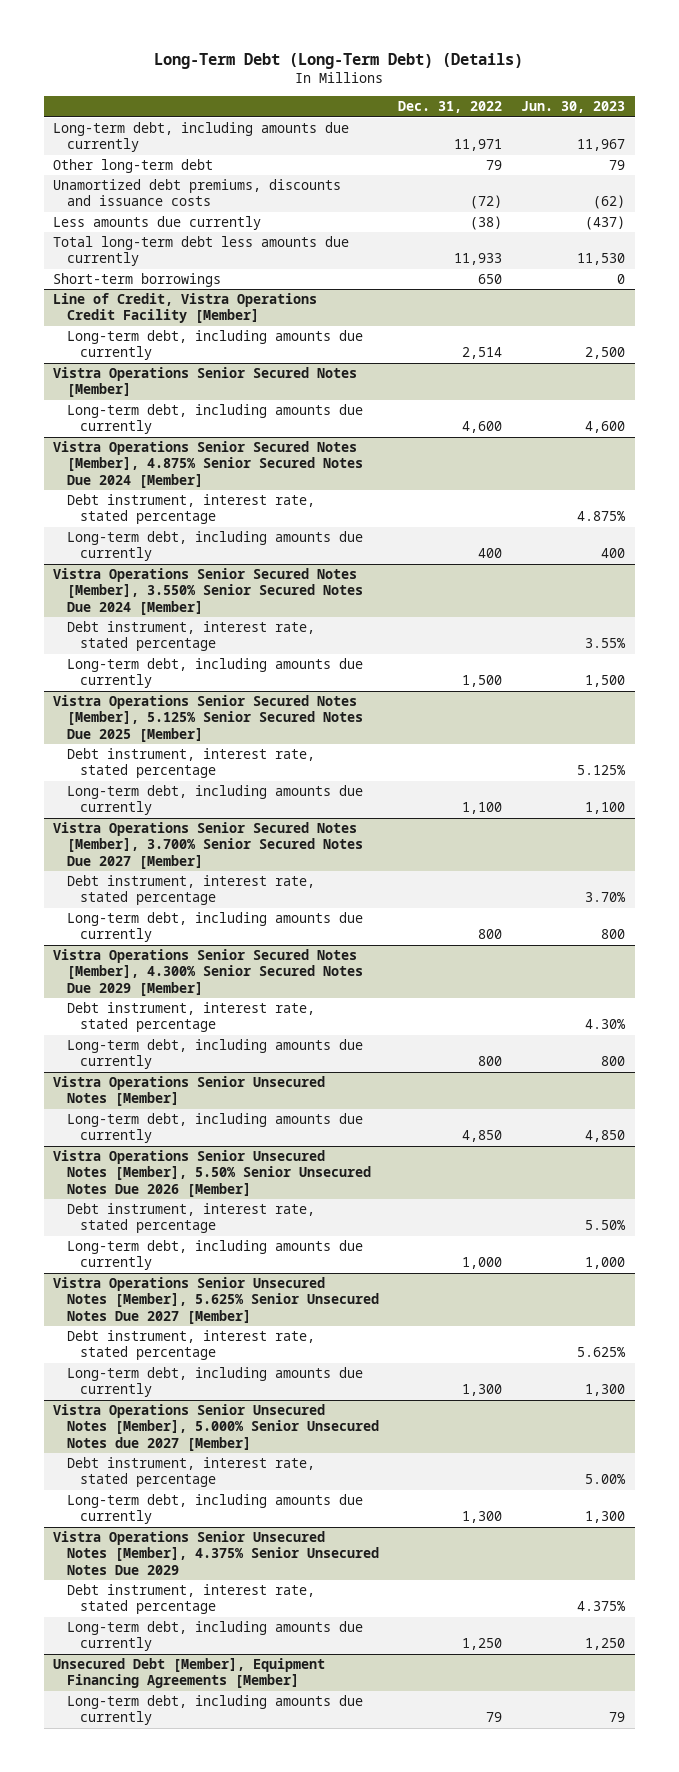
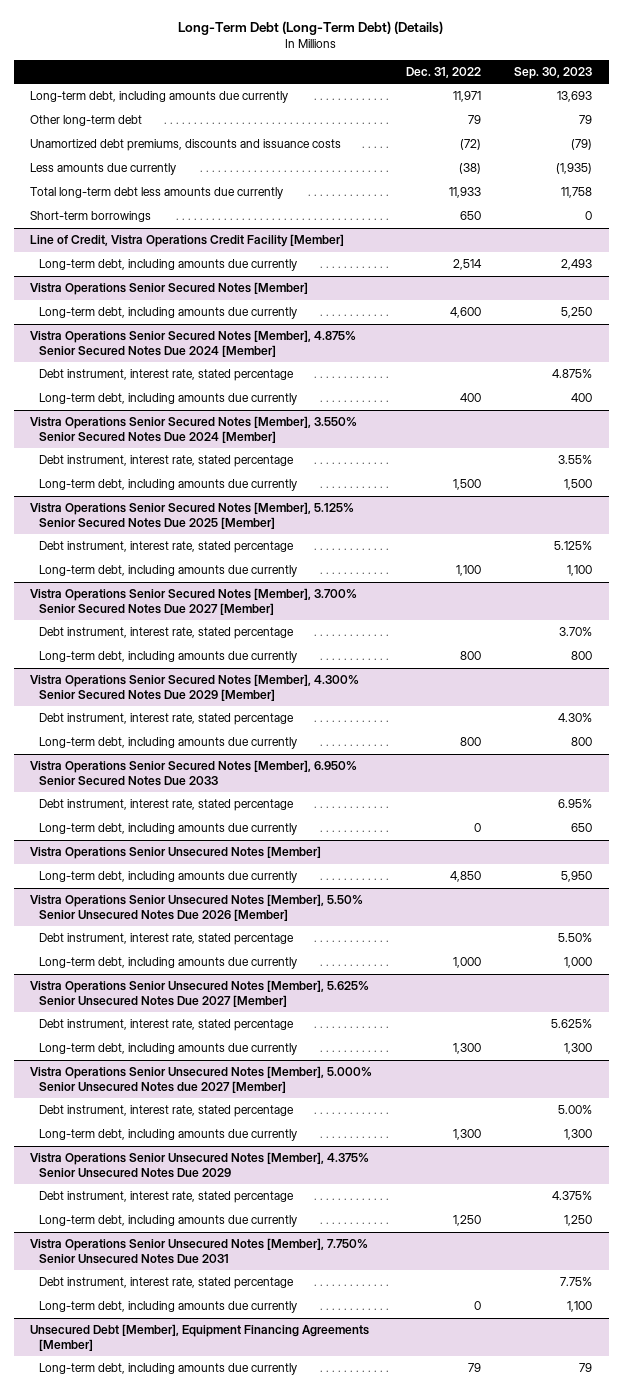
- | Dec. 31, 2022 | Jun. 30, 2023
+ | Dec. 31, 2022 | Sep. 30, 2023
+ Vistra Operations Senior Secured Notes [Member], 6.950% Senior Secured Notes Due 2033
+ Debt instrument, interest rate, stated percentage | | 6.95%
+ Long-term debt, including amounts due currently | 0 | 650
+ Vistra Operations Senior Unsecured Notes [Member], 7.750% Senior Unsecured Notes Due 2031
+ Debt instrument, interest rate, stated percentage | | 7.75%
+ Long-term debt, including amounts due currently | 0 | 1,100

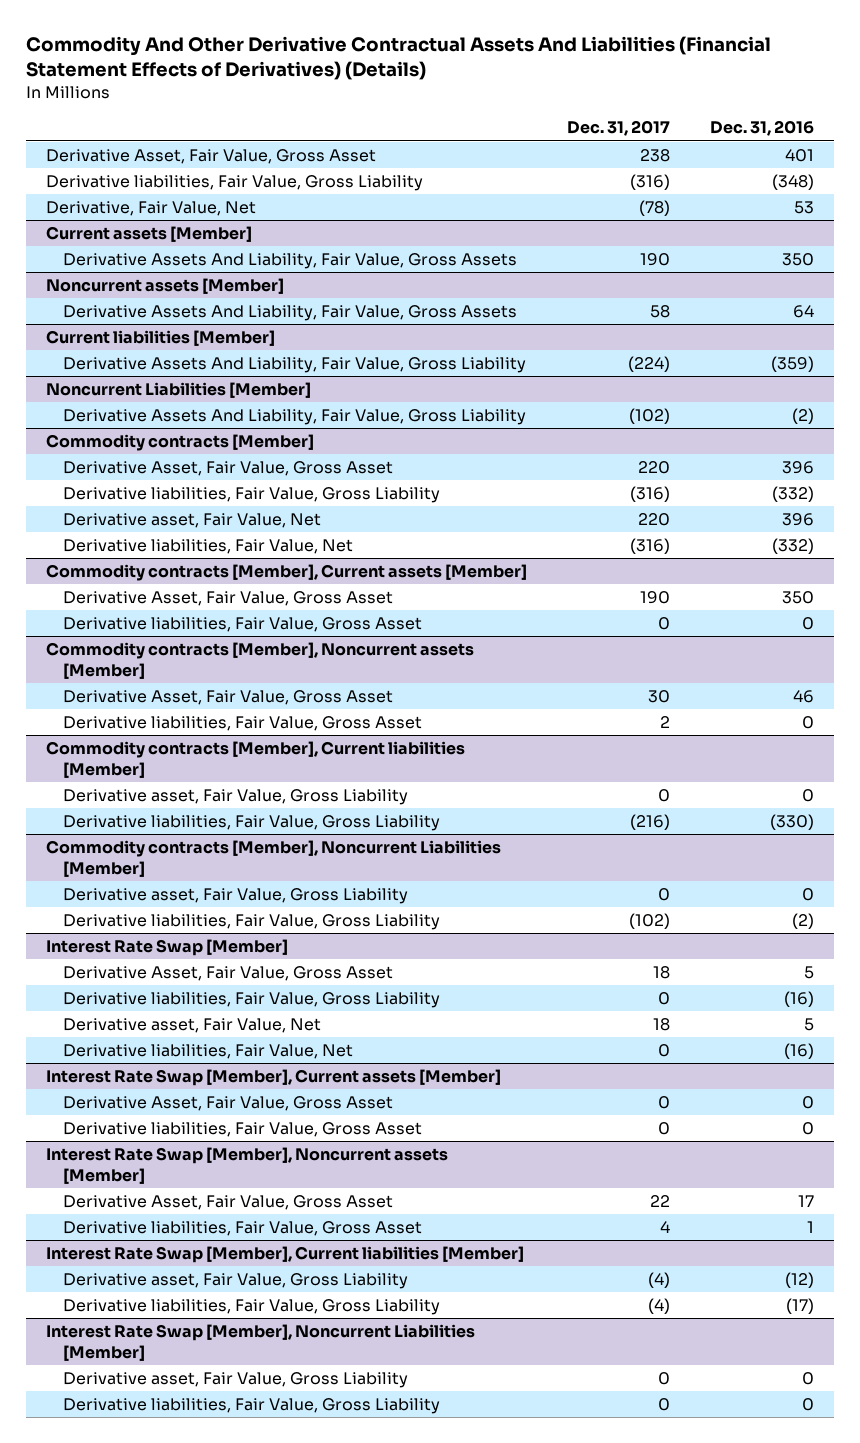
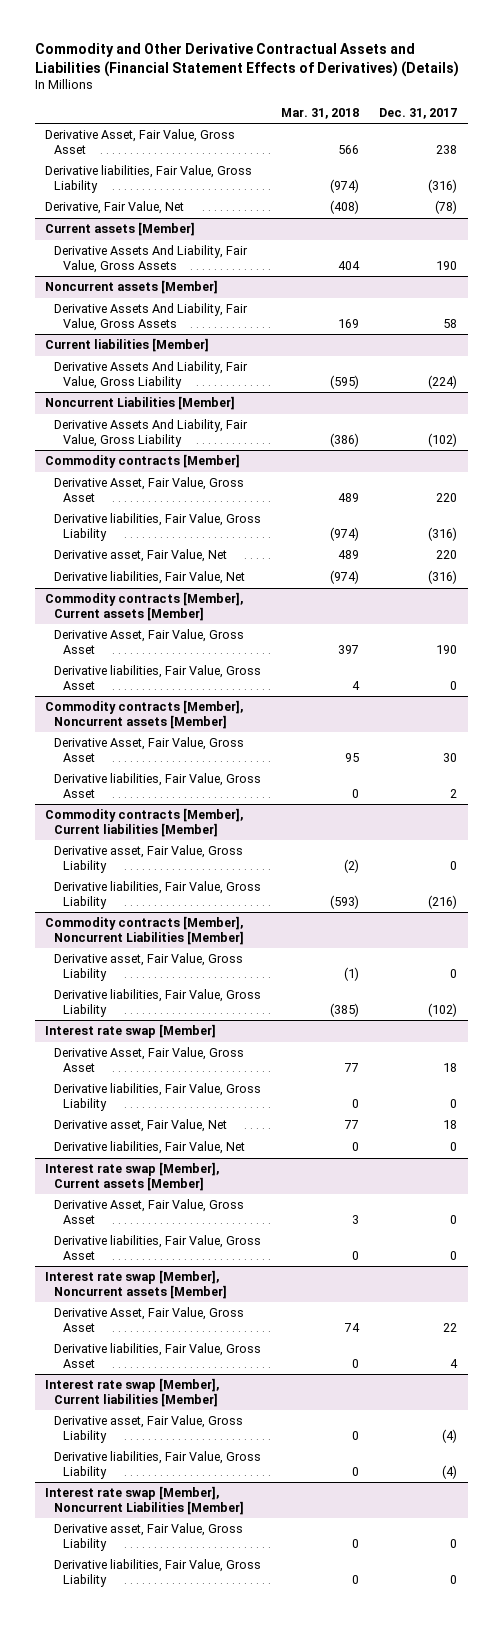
- Commodity And Other Derivative Contractual Assets And Liabilities (Financial Statement Effects of Derivatives) (Details)
+ Commodity and Other Derivative Contractual Assets and Liabilities (Financial Statement Effects of Derivatives) (Details)
- | Dec. 31, 2017 | Dec. 31, 2016
+ | Mar. 31, 2018 | Dec. 31, 2017
- Interest Rate Swap [Member]
+ Interest rate swap [Member]
- Interest Rate Swap [Member], Current assets [Member]
+ Interest rate swap [Member], Current assets [Member]
- Interest Rate Swap [Member], Noncurrent assets [Member]
+ Interest rate swap [Member], Noncurrent assets [Member]
- Interest Rate Swap [Member], Current liabilities [Member]
+ Interest rate swap [Member], Current liabilities [Member]
- Interest Rate Swap [Member], Noncurrent Liabilities [Member]
+ Interest rate swap [Member], Noncurrent Liabilities [Member]

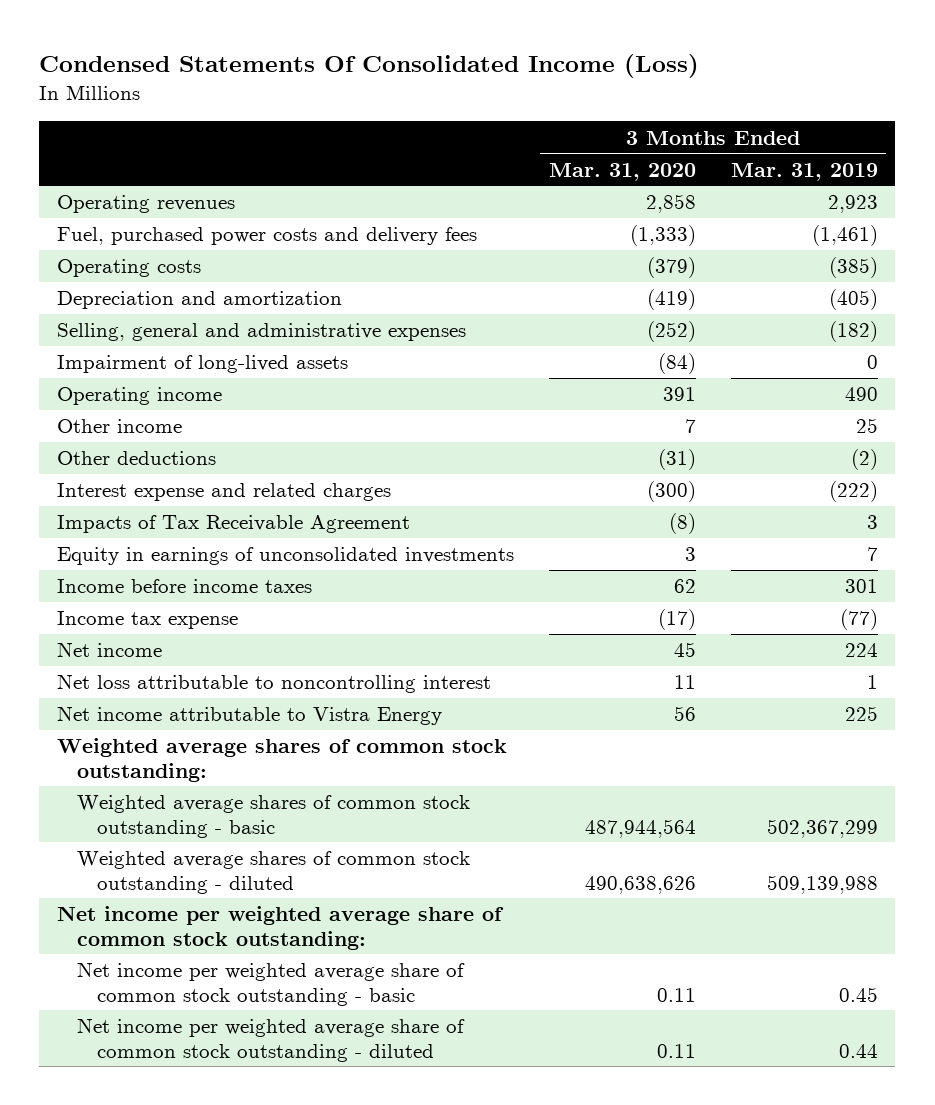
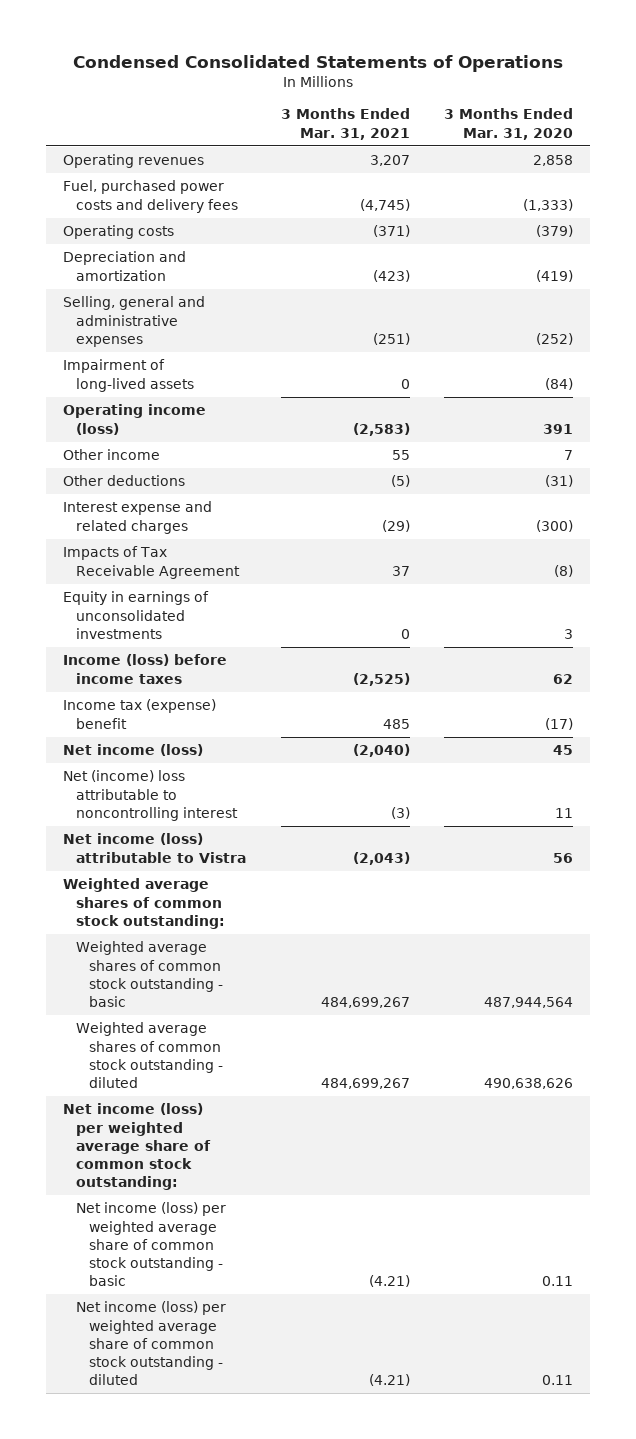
- Condensed Statements Of Consolidated Income (Loss)
+ Condensed Consolidated Statements of Operations
- | 3 Months Ended Mar. 31, 2020 | 3 Months Ended Mar. 31, 2019
+ | 3 Months Ended Mar. 31, 2021 | 3 Months Ended Mar. 31, 2020
- Operating income | 391 | 490
+ Operating income (loss) | (2,583) | 391
- Income before income taxes | 62 | 301
- Income tax expense | (17) | (77)
- Net income | 45 | 224
- Net loss attributable to noncontrolling interest | 11 | 1
- Net income attributable to Vistra Energy | 56 | 225
+ Income (loss) before income taxes | (2,525) | 62
+ Income tax (expense) benefit | 485 | (17)
+ Net income (loss) | (2,040) | 45
+ Net (income) loss attributable to noncontrolling interest | (3) | 11
+ Net income (loss) attributable to Vistra | (2,043) | 56
- Net income per weighted average share of common stock outstanding:
- Net income per weighted average share of common stock outstanding - basic | 0.11 | 0.45
- Net income per weighted average share of common stock outstanding - diluted | 0.11 | 0.44
+ Net income (loss) per weighted average share of common stock outstanding:
+ Net income (loss) per weighted average share of common stock outstanding - basic | (4.21) | 0.11
+ Net income (loss) per weighted average share of common stock outstanding - diluted | (4.21) | 0.11

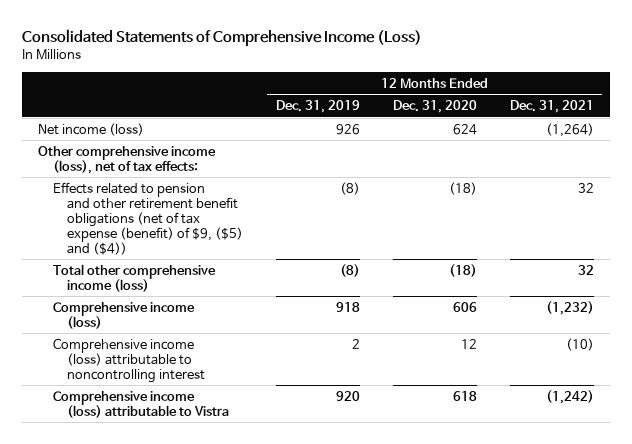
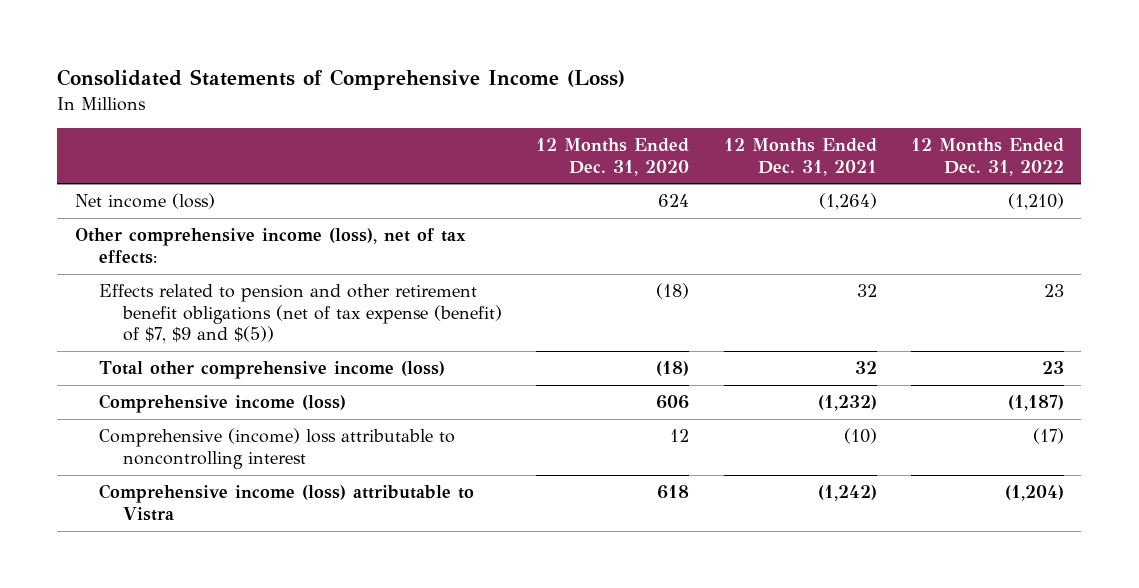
- | 12 Months Ended Dec. 31, 2019 | 12 Months Ended Dec. 31, 2020 | 12 Months Ended Dec. 31, 2021
+ | 12 Months Ended Dec. 31, 2020 | 12 Months Ended Dec. 31, 2021 | 12 Months Ended Dec. 31, 2022
- Effects related to pension and other retirement benefit obligations (net of tax expense (benefit) of $9, ($5) and ($4)) | (8) | (18) | 32
+ Effects related to pension and other retirement benefit obligations (net of tax expense (benefit) of $7, $9 and $(5)) | (18) | 32 | 23
- Comprehensive income (loss) attributable to noncontrolling interest | 2 | 12 | (10)
+ Comprehensive (income) loss attributable to noncontrolling interest | 12 | (10) | (17)

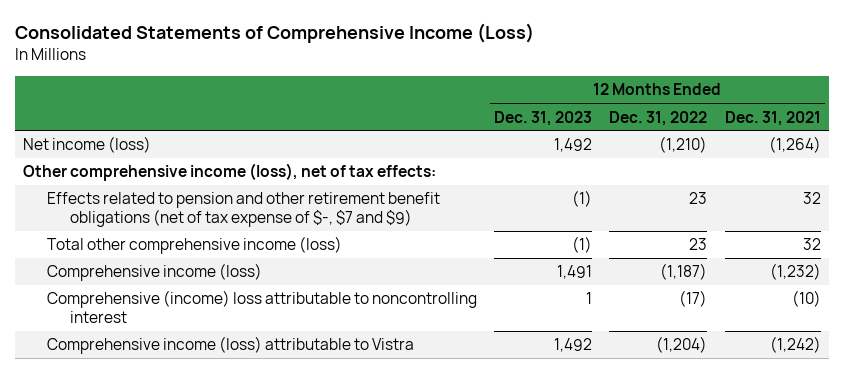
- | 12 Months Ended Dec. 31, 2020 | 12 Months Ended Dec. 31, 2021 | 12 Months Ended Dec. 31, 2022
+ | 12 Months Ended Dec. 31, 2023 | 12 Months Ended Dec. 31, 2022 | 12 Months Ended Dec. 31, 2021
- Effects related to pension and other retirement benefit obligations (net of tax expense (benefit) of $7, $9 and $(5)) | (18) | 32 | 23
+ Effects related to pension and other retirement benefit obligations (net of tax expense of $-, $7 and $9) | (1) | 23 | 32

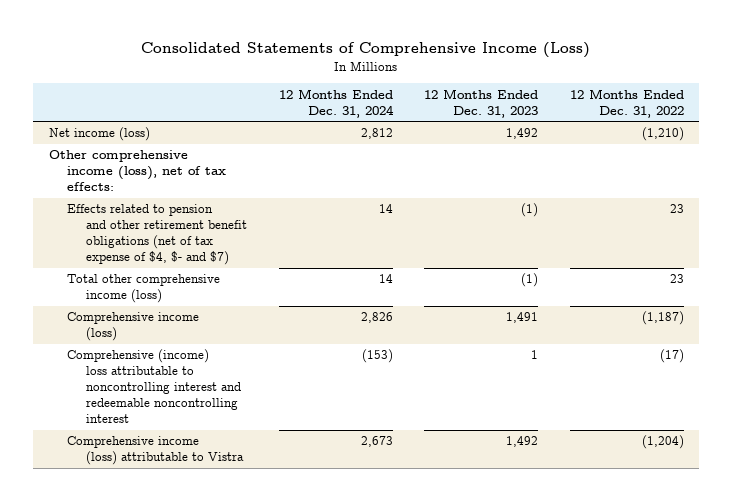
- | 12 Months Ended Dec. 31, 2023 | 12 Months Ended Dec. 31, 2022 | 12 Months Ended Dec. 31, 2021
+ | 12 Months Ended Dec. 31, 2024 | 12 Months Ended Dec. 31, 2023 | 12 Months Ended Dec. 31, 2022
- Effects related to pension and other retirement benefit obligations (net of tax expense of $-, $7 and $9) | (1) | 23 | 32
+ Effects related to pension and other retirement benefit obligations (net of tax expense of $4, $- and $7) | 14 | (1) | 23
- Comprehensive (income) loss attributable to noncontrolling interest | 1 | (17) | (10)
+ Comprehensive (income) loss attributable to noncontrolling interest and redeemable noncontrolling interest | (153) | 1 | (17)

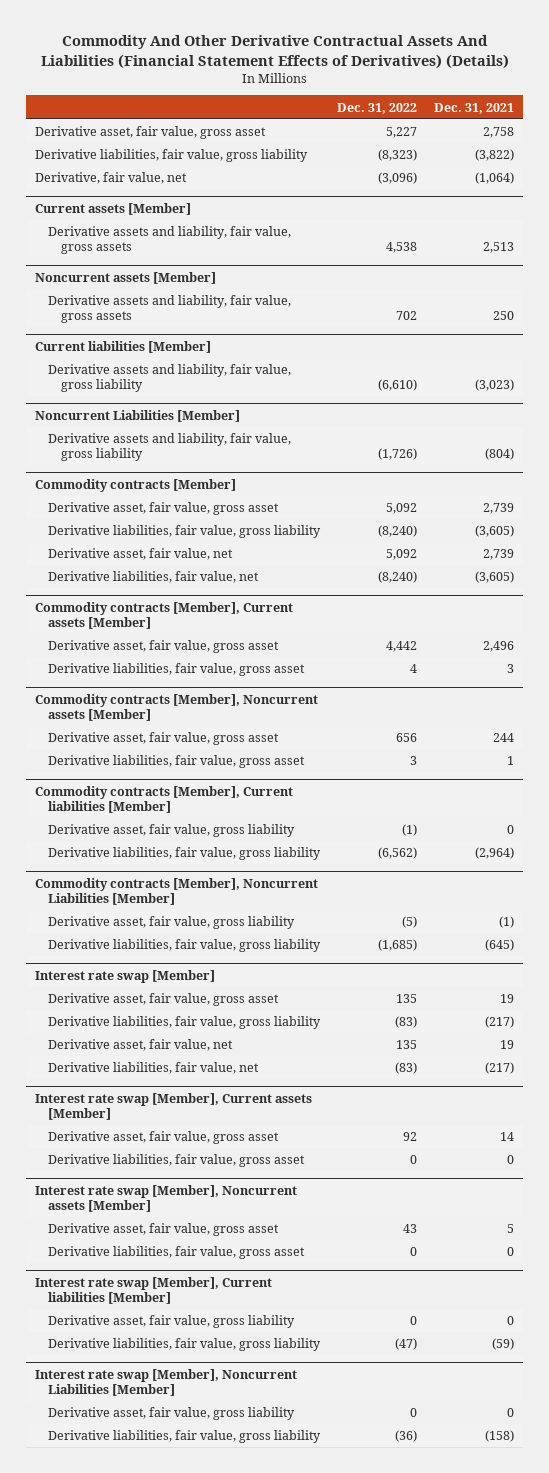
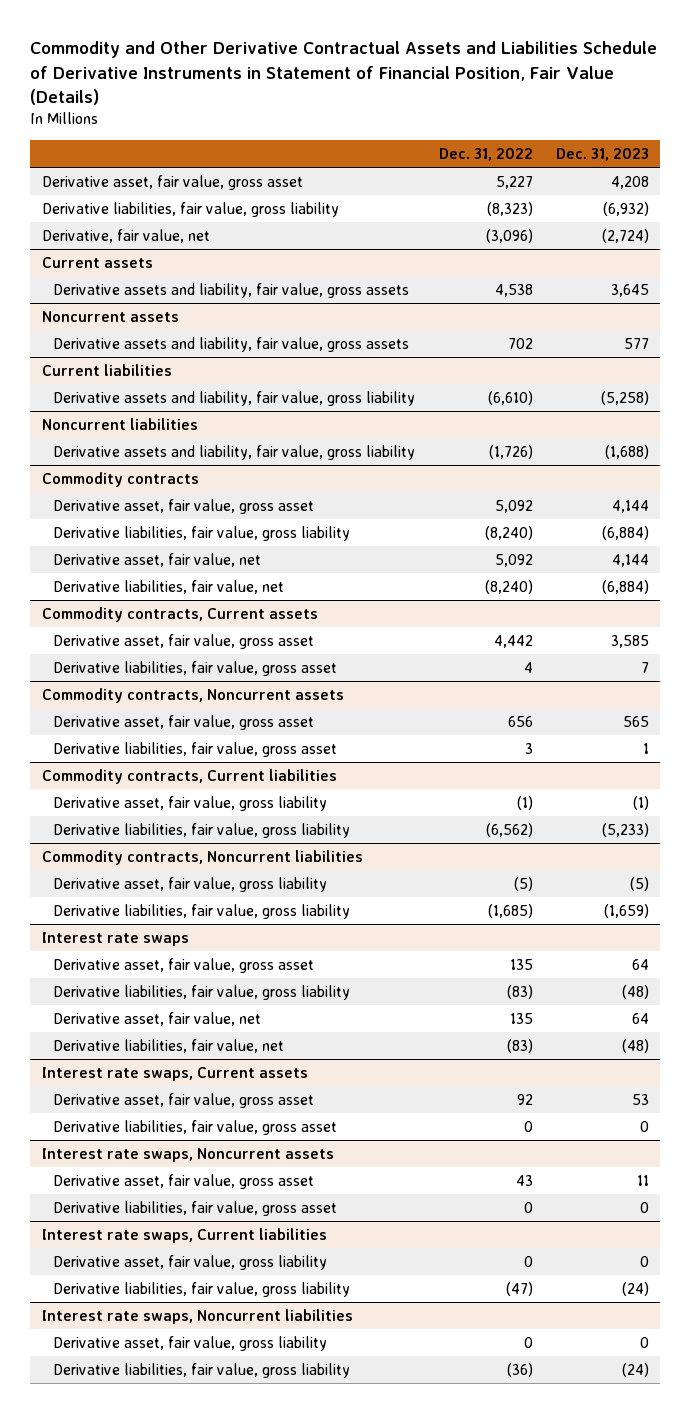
- Commodity And Other Derivative Contractual Assets And Liabilities (Financial Statement Effects of Derivatives) (Details)
+ Commodity and Other Derivative Contractual Assets and Liabilities Schedule of Derivative Instruments in Statement of Financial Position, Fair Value (Details)
- | Dec. 31, 2022 | Dec. 31, 2021
+ | Dec. 31, 2022 | Dec. 31, 2023
- Current assets [Member]
+ Current assets
- Noncurrent assets [Member]
+ Noncurrent assets
- Current liabilities [Member]
+ Current liabilities
- Noncurrent Liabilities [Member]
+ Noncurrent liabilities
- Commodity contracts [Member]
+ Commodity contracts
- Commodity contracts [Member], Current assets [Member]
+ Commodity contracts, Current assets
- Commodity contracts [Member], Noncurrent assets [Member]
+ Commodity contracts, Noncurrent assets
- Commodity contracts [Member], Current liabilities [Member]
+ Commodity contracts, Current liabilities
- Commodity contracts [Member], Noncurrent Liabilities [Member]
+ Commodity contracts, Noncurrent liabilities
- Interest rate swap [Member]
+ Interest rate swaps
- Interest rate swap [Member], Current assets [Member]
+ Interest rate swaps, Current assets
- Interest rate swap [Member], Noncurrent assets [Member]
+ Interest rate swaps, Noncurrent assets
- Interest rate swap [Member], Current liabilities [Member]
+ Interest rate swaps, Current liabilities
- Interest rate swap [Member], Noncurrent Liabilities [Member]
+ Interest rate swaps, Noncurrent liabilities

